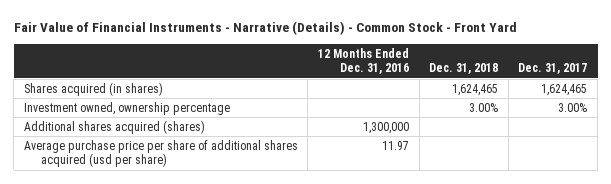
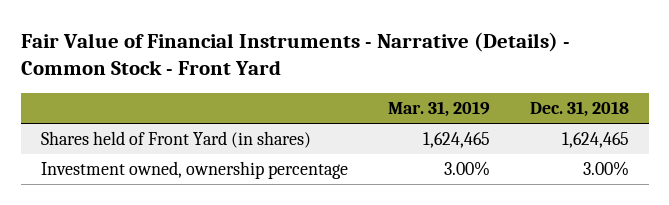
- | 12 Months Ended Dec. 31, 2016 | Dec. 31, 2018 | Dec. 31, 2017
+ | Mar. 31, 2019 | Dec. 31, 2018
- Shares acquired (in shares) | | 1,624,465 | 1,624,465
+ Shares held of Front Yard (in shares) | 1,624,465 | 1,624,465
- Additional shares acquired (shares) | 1,300,000 | |
- Average purchase price per share of additional shares acquired (usd per share) | 11.97 | |

